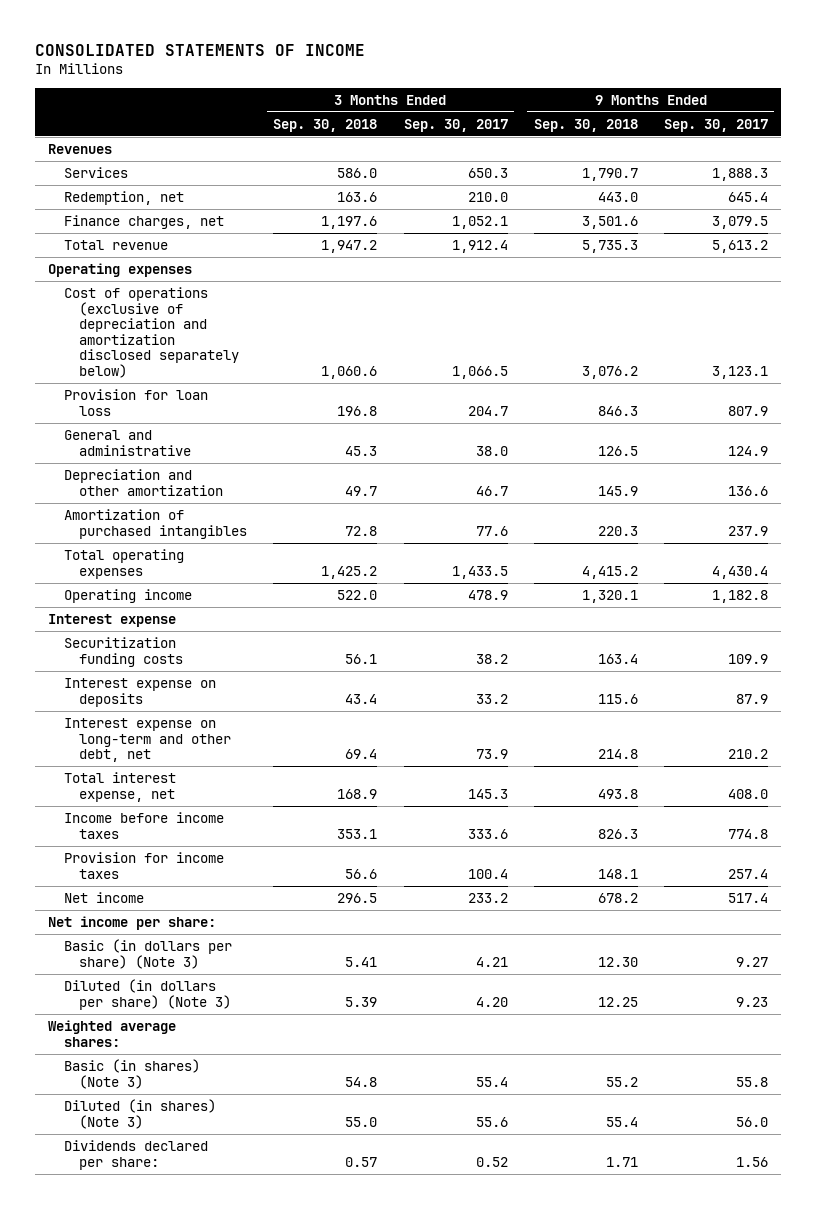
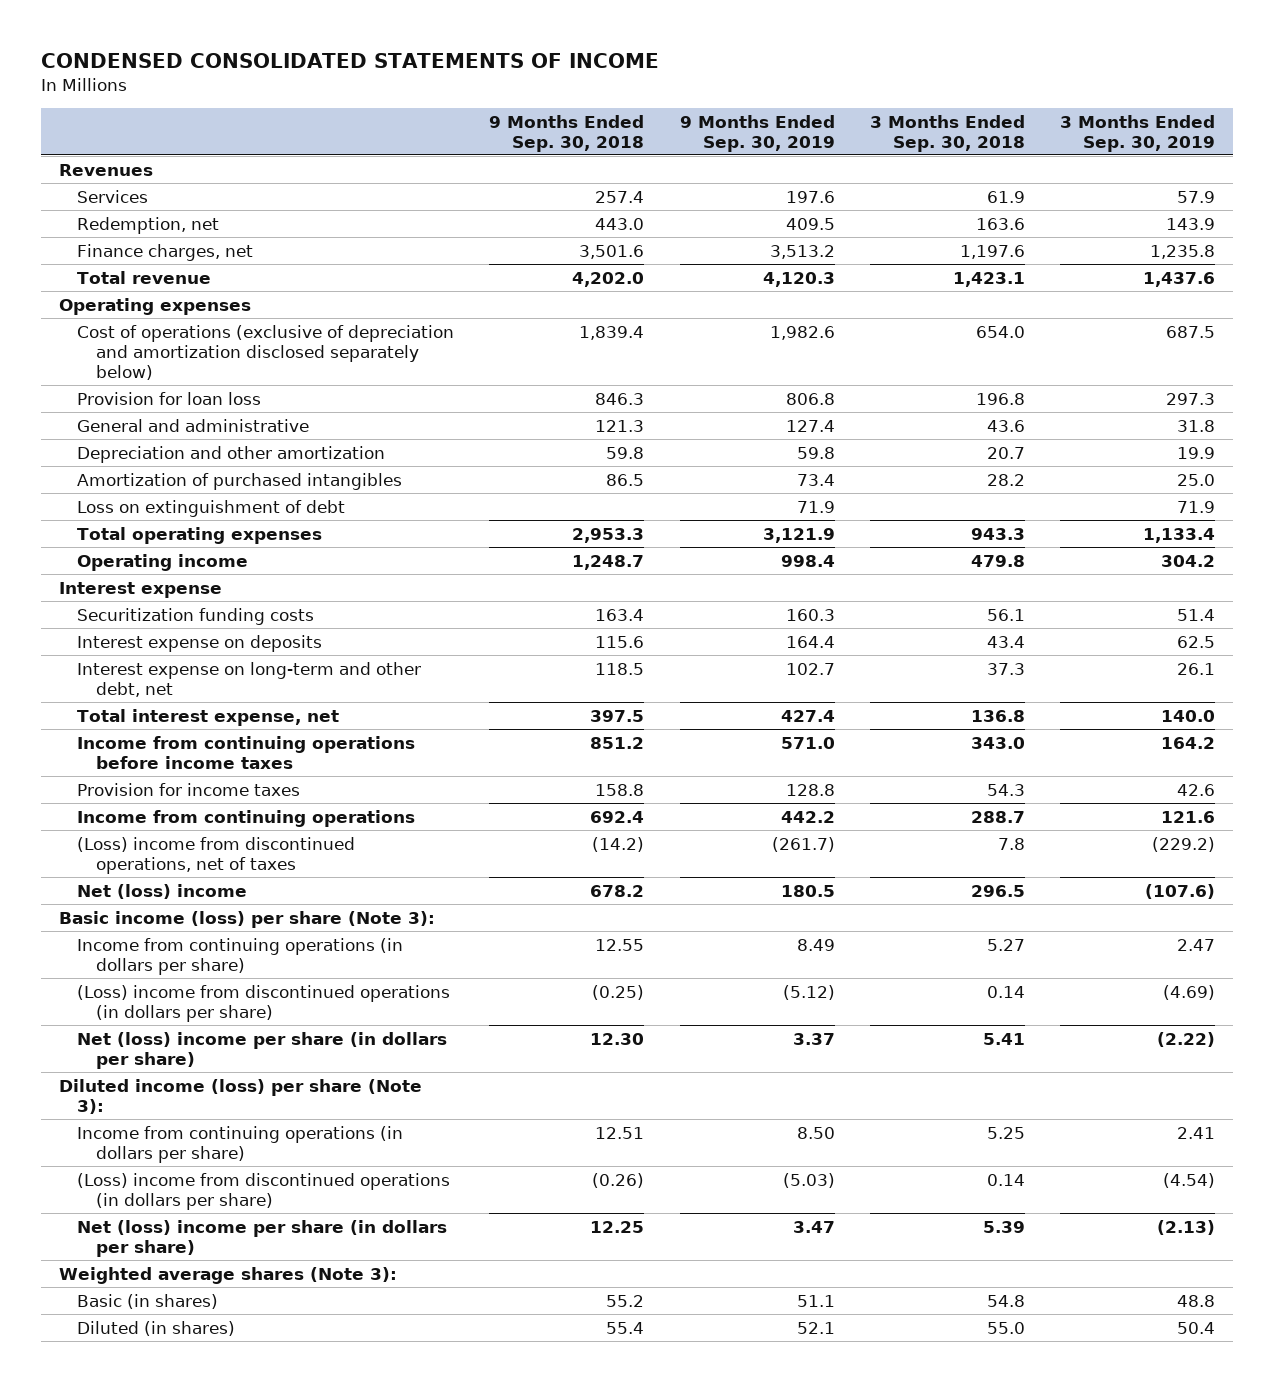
- CONSOLIDATED STATEMENTS OF INCOME
+ CONDENSED CONSOLIDATED STATEMENTS OF INCOME
- | 3 Months Ended Sep. 30, 2018 | 3 Months Ended Sep. 30, 2017 | 9 Months Ended Sep. 30, 2018 | 9 Months Ended Sep. 30, 2017
+ | 9 Months Ended Sep. 30, 2018 | 9 Months Ended Sep. 30, 2019 | 3 Months Ended Sep. 30, 2018 | 3 Months Ended Sep. 30, 2019
- Services | 586.0 | 650.3 | 1,790.7 | 1,888.3
+ Services | 257.4 | 197.6 | 61.9 | 57.9
- Total revenue | 1,947.2 | 1,912.4 | 5,735.3 | 5,613.2
+ Total revenue | 4,202.0 | 4,120.3 | 1,423.1 | 1,437.6
- Cost of operations (exclusive of depreciation and amortization disclosed separately below) | 1,060.6 | 1,066.5 | 3,076.2 | 3,123.1
+ Cost of operations (exclusive of depreciation and amortization disclosed separately below) | 1,839.4 | 1,982.6 | 654.0 | 687.5
- General and administrative | 45.3 | 38.0 | 126.5 | 124.9
- Depreciation and other amortization | 49.7 | 46.7 | 145.9 | 136.6
- Amortization of purchased intangibles | 72.8 | 77.6 | 220.3 | 237.9
- Total operating expenses | 1,425.2 | 1,433.5 | 4,415.2 | 4,430.4
- Operating income | 522.0 | 478.9 | 1,320.1 | 1,182.8
+ General and administrative | 121.3 | 127.4 | 43.6 | 31.8
+ Depreciation and other amortization | 59.8 | 59.8 | 20.7 | 19.9
+ Amortization of purchased intangibles | 86.5 | 73.4 | 28.2 | 25.0
+ Loss on extinguishment of debt | | 71.9 | | 71.9
+ Total operating expenses | 2,953.3 | 3,121.9 | 943.3 | 1,133.4
+ Operating income | 1,248.7 | 998.4 | 479.8 | 304.2
- Interest expense on long-term and other debt, net | 69.4 | 73.9 | 214.8 | 210.2
- Total interest expense, net | 168.9 | 145.3 | 493.8 | 408.0
- Income before income taxes | 353.1 | 333.6 | 826.3 | 774.8
- Provision for income taxes | 56.6 | 100.4 | 148.1 | 257.4
- Net income | 296.5 | 233.2 | 678.2 | 517.4
- Net income per share:
- Basic (in dollars per share) (Note 3) | 5.41 | 4.21 | 12.30 | 9.27
- Diluted (in dollars per share) (Note 3) | 5.39 | 4.20 | 12.25 | 9.23
- Weighted average shares:
- Basic (in shares) (Note 3) | 54.8 | 55.4 | 55.2 | 55.8
- Diluted (in shares) (Note 3) | 55.0 | 55.6 | 55.4 | 56.0
- Dividends declared per share: | 0.57 | 0.52 | 1.71 | 1.56
+ Interest expense on long-term and other debt, net | 118.5 | 102.7 | 37.3 | 26.1
+ Total interest expense, net | 397.5 | 427.4 | 136.8 | 140.0
+ Income from continuing operations before income taxes | 851.2 | 571.0 | 343.0 | 164.2
+ Provision for income taxes | 158.8 | 128.8 | 54.3 | 42.6
+ Income from continuing operations | 692.4 | 442.2 | 288.7 | 121.6
+ (Loss) income from discontinued operations, net of taxes | (14.2) | (261.7) | 7.8 | (229.2)
+ Net (loss) income | 678.2 | 180.5 | 296.5 | (107.6)
+ Basic income (loss) per share (Note 3):
+ Income from continuing operations (in dollars per share) | 12.55 | 8.49 | 5.27 | 2.47
+ (Loss) income from discontinued operations (in dollars per share) | (0.25) | (5.12) | 0.14 | (4.69)
+ Net (loss) income per share (in dollars per share) | 12.30 | 3.37 | 5.41 | (2.22)
+ Diluted income (loss) per share (Note 3):
+ Income from continuing operations (in dollars per share) | 12.51 | 8.50 | 5.25 | 2.41
+ (Loss) income from discontinued operations (in dollars per share) | (0.26) | (5.03) | 0.14 | (4.54)
+ Net (loss) income per share (in dollars per share) | 12.25 | 3.47 | 5.39 | (2.13)
+ Weighted average shares (Note 3):
+ Basic (in shares) | 55.2 | 51.1 | 54.8 | 48.8
+ Diluted (in shares) | 55.4 | 52.1 | 55.0 | 50.4

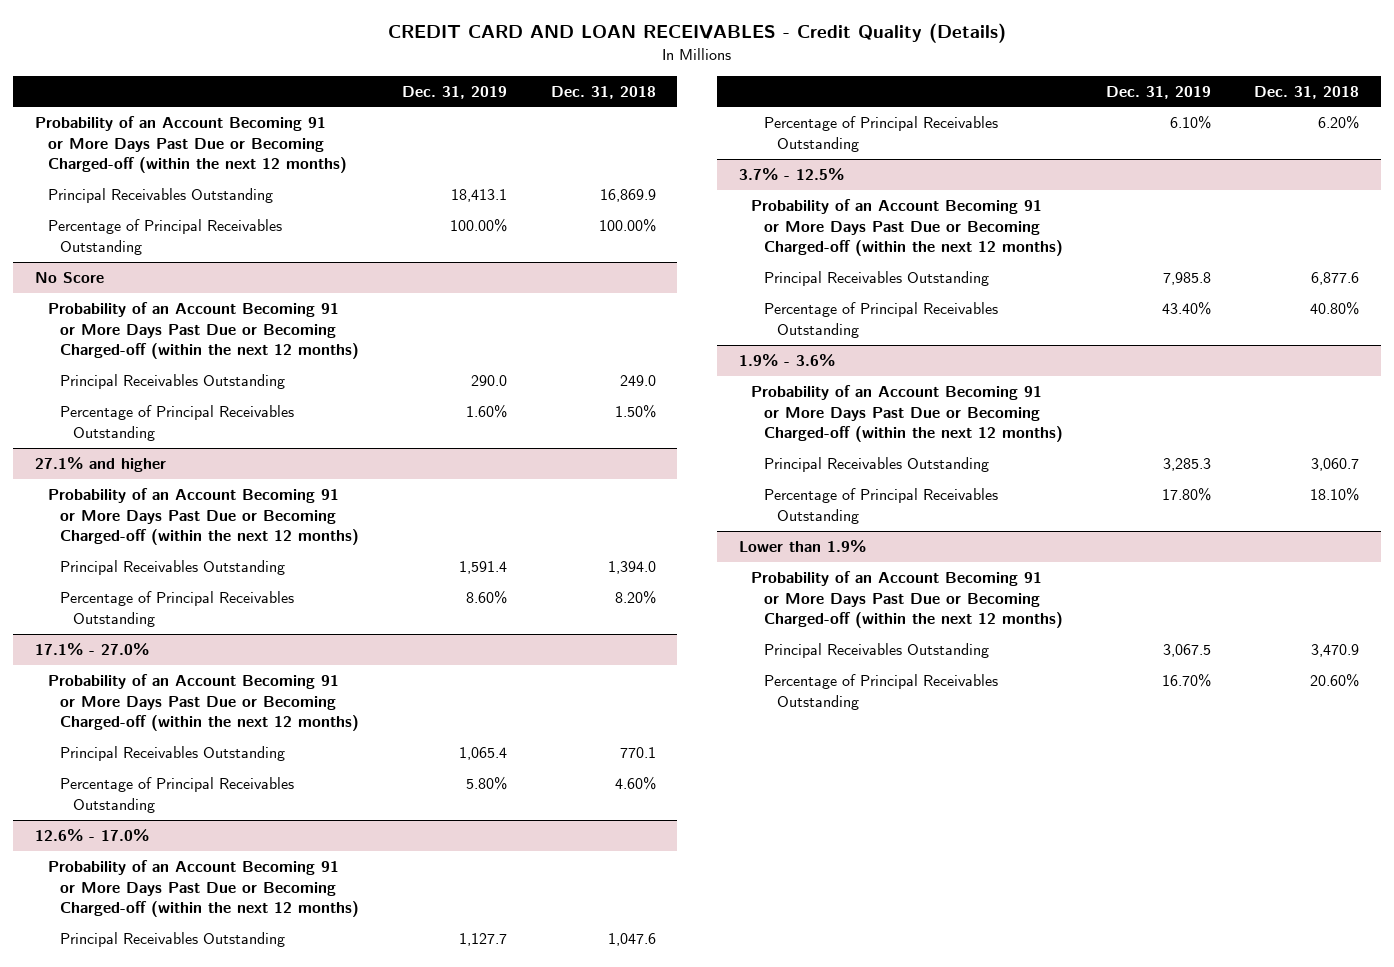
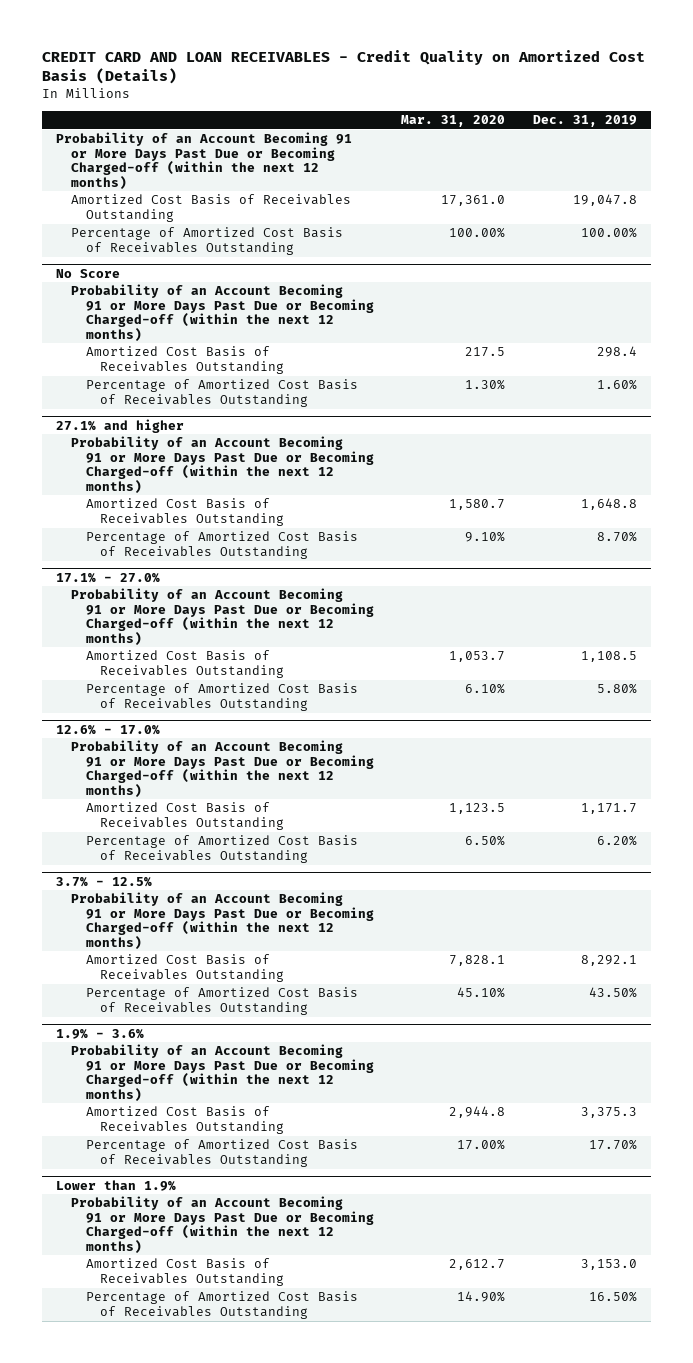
- CREDIT CARD AND LOAN RECEIVABLES - Credit Quality (Details)
+ CREDIT CARD AND LOAN RECEIVABLES - Credit Quality on Amortized Cost Basis (Details)
- | Dec. 31, 2019 | Dec. 31, 2018
+ | Mar. 31, 2020 | Dec. 31, 2019
- Principal Receivables Outstanding | 18,413.1 | 16,869.9
- Percentage of Principal Receivables Outstanding | 100.00% | 100.00%
+ Amortized Cost Basis of Receivables Outstanding | 17,361.0 | 19,047.8
+ Percentage of Amortized Cost Basis of Receivables Outstanding | 100.00% | 100.00%
@ No Score
- Principal Receivables Outstanding | 290.0 | 249.0
- Percentage of Principal Receivables Outstanding | 1.60% | 1.50%
+ Amortized Cost Basis of Receivables Outstanding | 217.5 | 298.4
+ Percentage of Amortized Cost Basis of Receivables Outstanding | 1.30% | 1.60%
@ 27.1% and higher
- Principal Receivables Outstanding | 1,591.4 | 1,394.0
- Percentage of Principal Receivables Outstanding | 8.60% | 8.20%
+ Amortized Cost Basis of Receivables Outstanding | 1,580.7 | 1,648.8
+ Percentage of Amortized Cost Basis of Receivables Outstanding | 9.10% | 8.70%
@ 17.1% - 27.0%
- Principal Receivables Outstanding | 1,065.4 | 770.1
- Percentage of Principal Receivables Outstanding | 5.80% | 4.60%
+ Amortized Cost Basis of Receivables Outstanding | 1,053.7 | 1,108.5
+ Percentage of Amortized Cost Basis of Receivables Outstanding | 6.10% | 5.80%
@ 12.6% - 17.0%
- Principal Receivables Outstanding | 1,127.7 | 1,047.6
- Percentage of Principal Receivables Outstanding | 6.10% | 6.20%
+ Amortized Cost Basis of Receivables Outstanding | 1,123.5 | 1,171.7
+ Percentage of Amortized Cost Basis of Receivables Outstanding | 6.50% | 6.20%
@ 3.7% - 12.5%
- Principal Receivables Outstanding | 7,985.8 | 6,877.6
- Percentage of Principal Receivables Outstanding | 43.40% | 40.80%
+ Amortized Cost Basis of Receivables Outstanding | 7,828.1 | 8,292.1
+ Percentage of Amortized Cost Basis of Receivables Outstanding | 45.10% | 43.50%
@ 1.9% - 3.6%
- Principal Receivables Outstanding | 3,285.3 | 3,060.7
- Percentage of Principal Receivables Outstanding | 17.80% | 18.10%
+ Amortized Cost Basis of Receivables Outstanding | 2,944.8 | 3,375.3
+ Percentage of Amortized Cost Basis of Receivables Outstanding | 17.00% | 17.70%
@ Lower than 1.9%
- Principal Receivables Outstanding | 3,067.5 | 3,470.9
- Percentage of Principal Receivables Outstanding | 16.70% | 20.60%
+ Amortized Cost Basis of Receivables Outstanding | 2,612.7 | 3,153.0
+ Percentage of Amortized Cost Basis of Receivables Outstanding | 14.90% | 16.50%

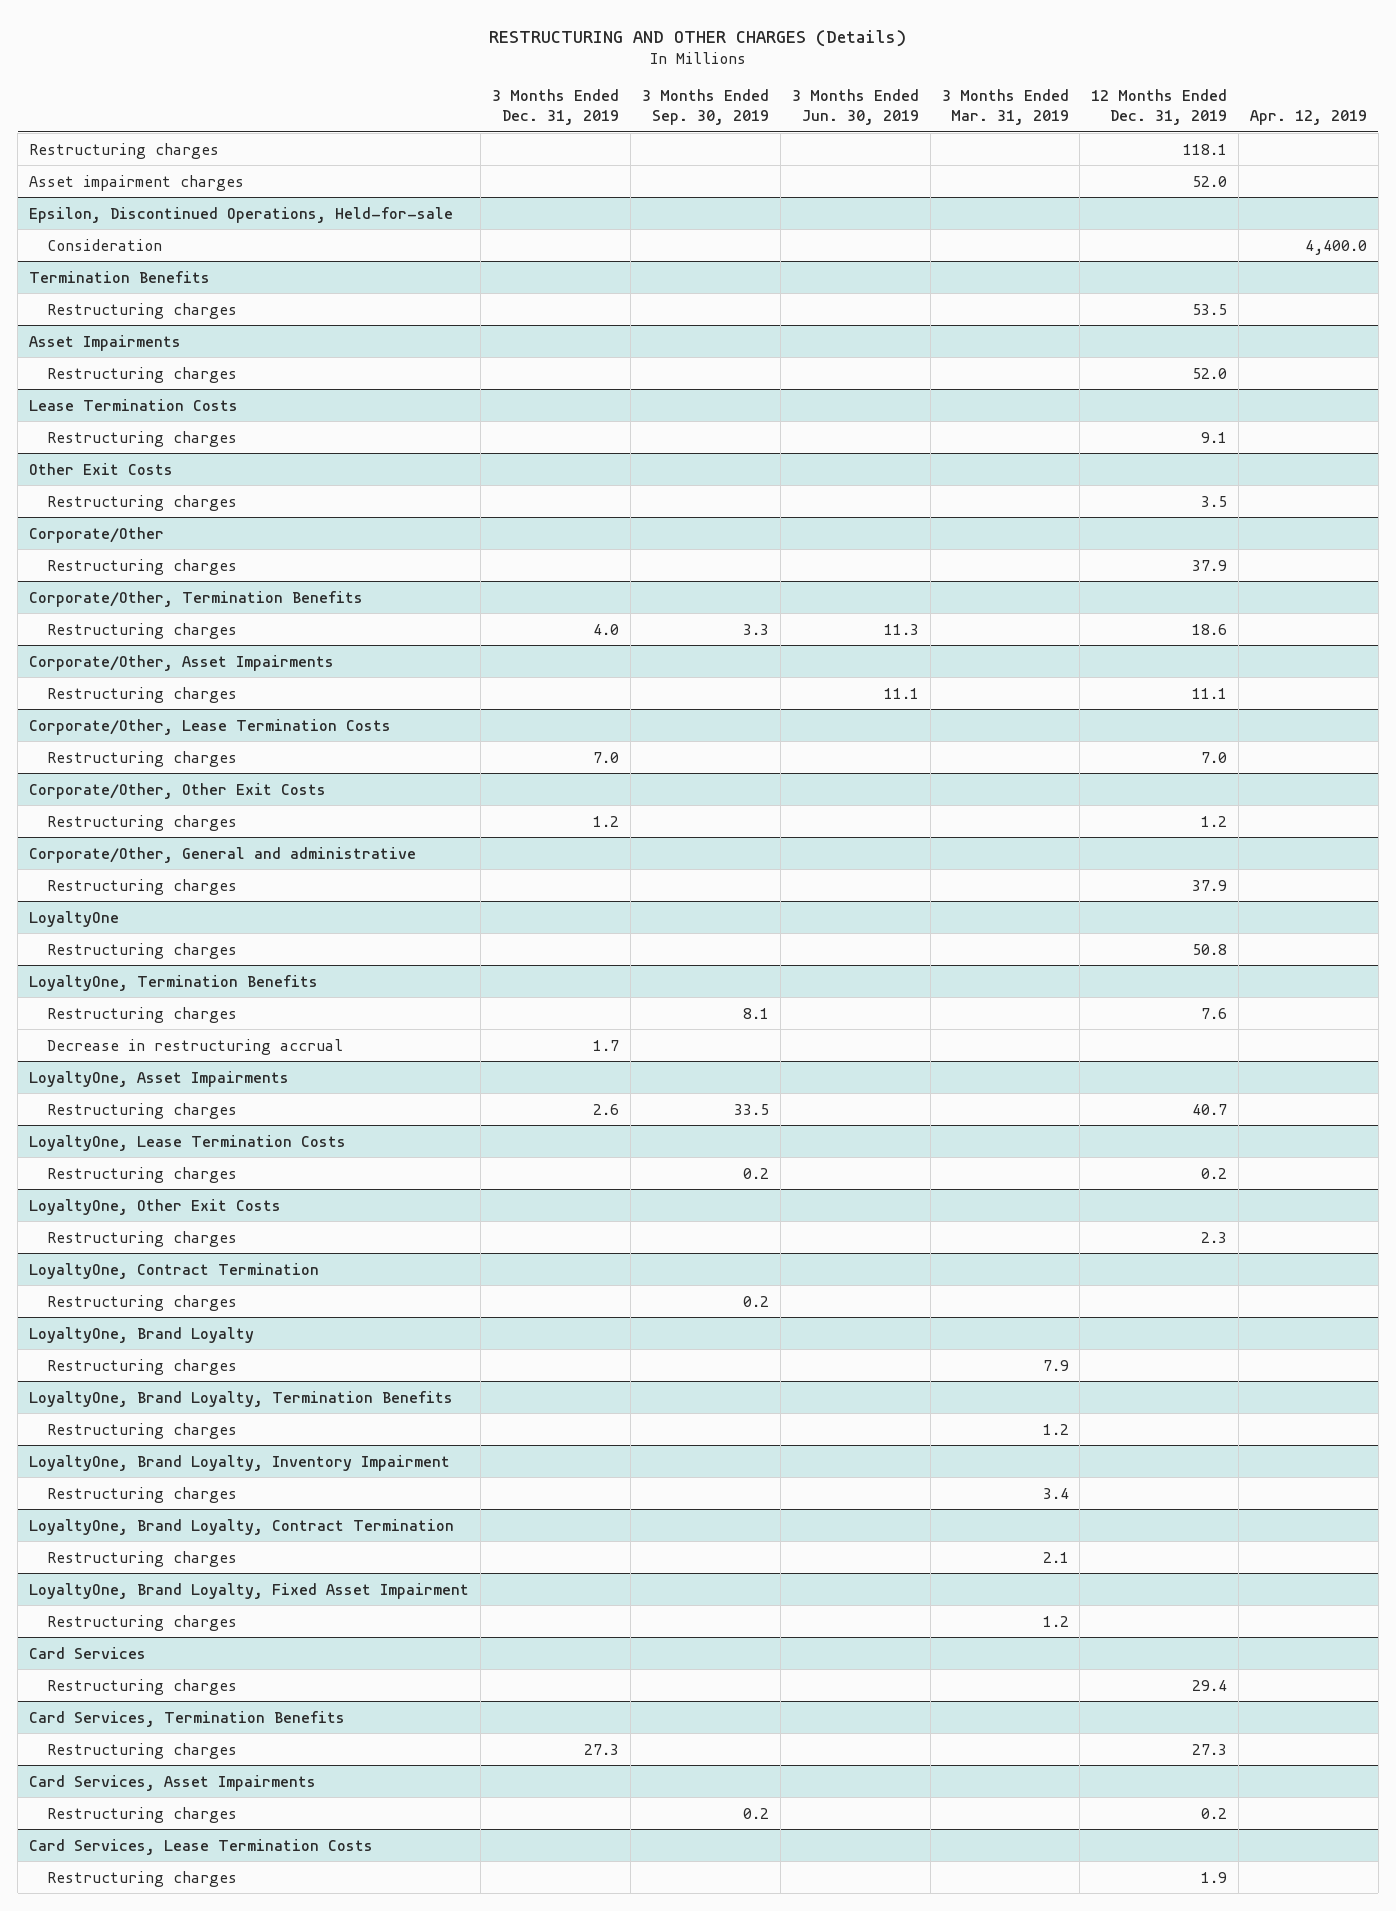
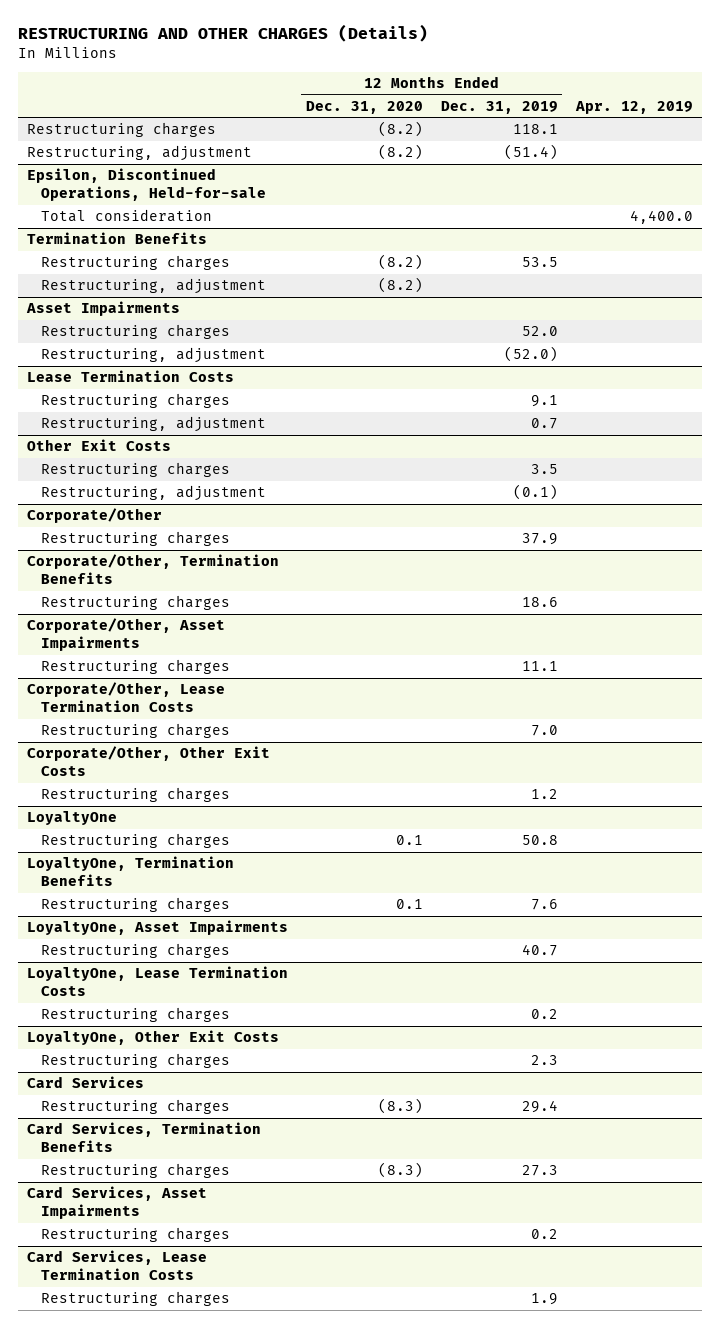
- | 3 Months Ended Dec. 31, 2019 | 3 Months Ended Sep. 30, 2019 | 3 Months Ended Jun. 30, 2019 | 3 Months Ended Mar. 31, 2019 | 12 Months Ended Dec. 31, 2019 | Apr. 12, 2019
+ | 12 Months Ended Dec. 31, 2020 | 12 Months Ended Dec. 31, 2019 | Apr. 12, 2019
- Asset impairment charges | | | | | 52.0 |
+ Restructuring, adjustment | (8.2) | (51.4) |
@ Epsilon, Discontinued Operations, Held-for-sale
- Consideration | | | | | | 4,400.0
+ Total consideration | | | 4,400.0
@ Termination Benefits
+ Restructuring, adjustment | (8.2) | |
@ Asset Impairments
+ Restructuring, adjustment | | (52.0) |
@ Lease Termination Costs
+ Restructuring, adjustment | | 0.7 |
@ Other Exit Costs
+ Restructuring, adjustment | | (0.1) |
- Corporate/Other, General and administrative
- Restructuring charges | | | | | 37.9 |
@ LoyaltyOne, Termination Benefits
- Decrease in restructuring accrual | 1.7 | | | | |
- LoyaltyOne, Contract Termination
- Restructuring charges | | 0.2 | | | |
- LoyaltyOne, Brand Loyalty
- Restructuring charges | | | | 7.9 | |
- LoyaltyOne, Brand Loyalty, Termination Benefits
- Restructuring charges | | | | 1.2 | |
- LoyaltyOne, Brand Loyalty, Inventory Impairment
- Restructuring charges | | | | 3.4 | |
- LoyaltyOne, Brand Loyalty, Contract Termination
- Restructuring charges | | | | 2.1 | |
- LoyaltyOne, Brand Loyalty, Fixed Asset Impairment
- Restructuring charges | | | | 1.2 | |

